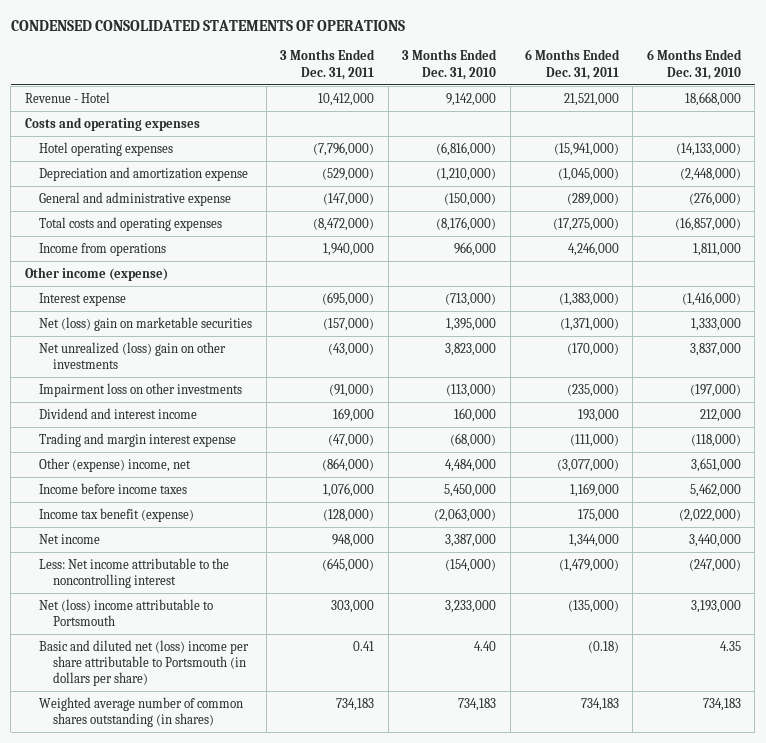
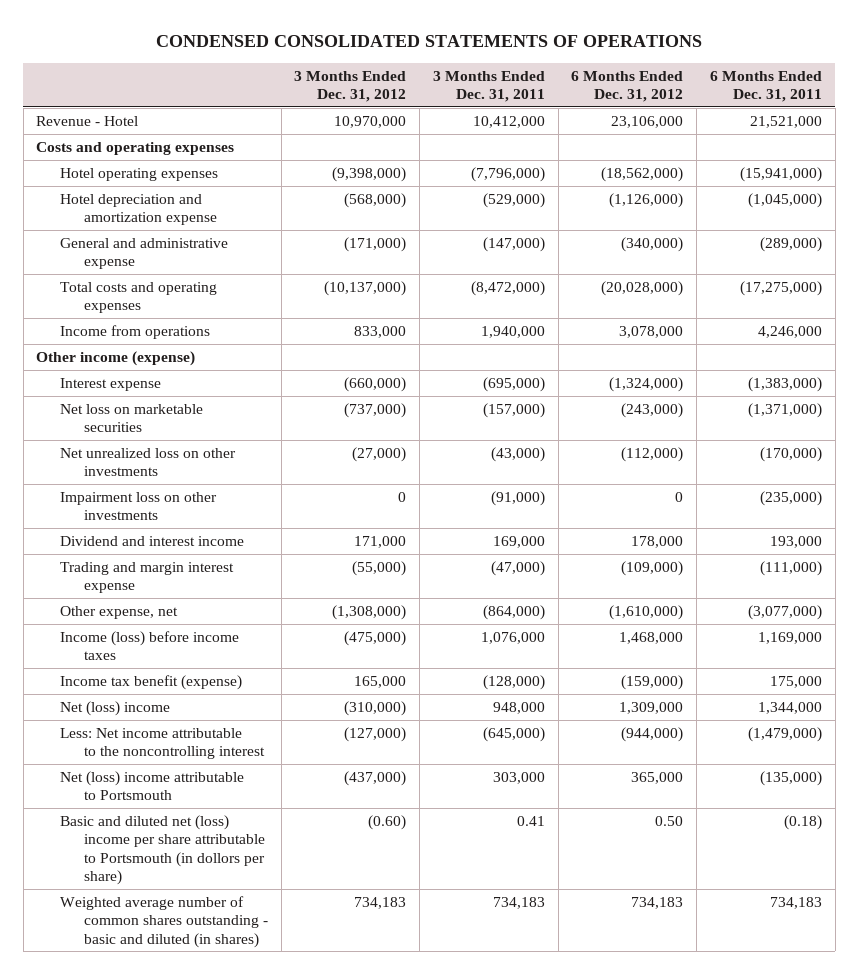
- | 3 Months Ended Dec. 31, 2011 | 3 Months Ended Dec. 31, 2010 | 6 Months Ended Dec. 31, 2011 | 6 Months Ended Dec. 31, 2010
+ | 3 Months Ended Dec. 31, 2012 | 3 Months Ended Dec. 31, 2011 | 6 Months Ended Dec. 31, 2012 | 6 Months Ended Dec. 31, 2011
- Depreciation and amortization expense | (529,000) | (1,210,000) | (1,045,000) | (2,448,000)
+ Hotel depreciation and amortization expense | (568,000) | (529,000) | (1,126,000) | (1,045,000)
- Net (loss) gain on marketable securities | (157,000) | 1,395,000 | (1,371,000) | 1,333,000
- Net unrealized (loss) gain on other investments | (43,000) | 3,823,000 | (170,000) | 3,837,000
+ Net loss on marketable securities | (737,000) | (157,000) | (243,000) | (1,371,000)
+ Net unrealized loss on other investments | (27,000) | (43,000) | (112,000) | (170,000)
- Other (expense) income, net | (864,000) | 4,484,000 | (3,077,000) | 3,651,000
- Income before income taxes | 1,076,000 | 5,450,000 | 1,169,000 | 5,462,000
+ Other expense, net | (1,308,000) | (864,000) | (1,610,000) | (3,077,000)
+ Income (loss) before income taxes | (475,000) | 1,076,000 | 1,468,000 | 1,169,000
- Net income | 948,000 | 3,387,000 | 1,344,000 | 3,440,000
+ Net (loss) income | (310,000) | 948,000 | 1,309,000 | 1,344,000
- Basic and diluted net (loss) income per share attributable to Portsmouth (in dollars per share) | 0.41 | 4.40 | (0.18) | 4.35
- Weighted average number of common shares outstanding (in shares) | 734,183 | 734,183 | 734,183 | 734,183
+ Basic and diluted net (loss) income per share attributable to Portsmouth (in dollors per share) | (0.60) | 0.41 | 0.50 | (0.18)
+ Weighted average number of common shares outstanding - basic and diluted (in shares) | 734,183 | 734,183 | 734,183 | 734,183

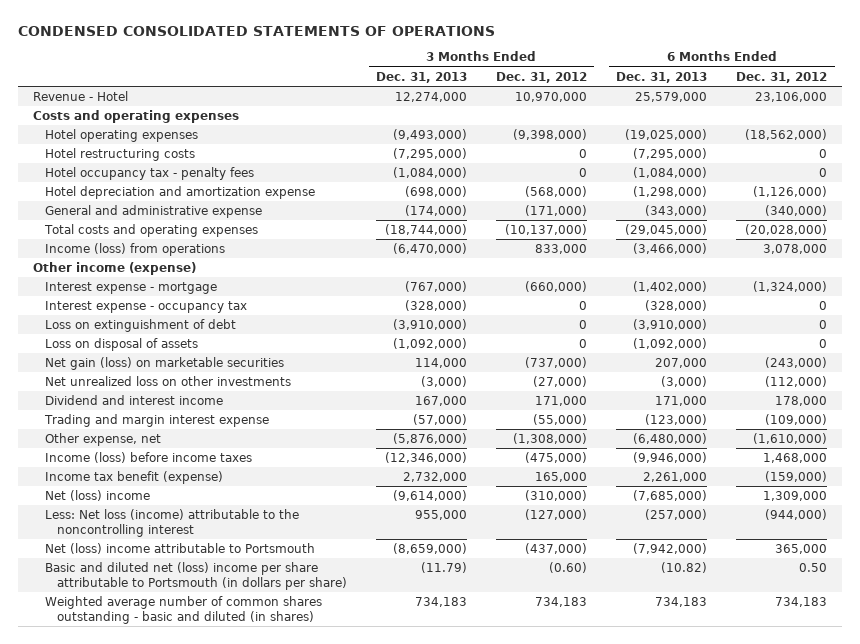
- | 3 Months Ended Dec. 31, 2012 | 3 Months Ended Dec. 31, 2011 | 6 Months Ended Dec. 31, 2012 | 6 Months Ended Dec. 31, 2011
+ | 3 Months Ended Dec. 31, 2013 | 3 Months Ended Dec. 31, 2012 | 6 Months Ended Dec. 31, 2013 | 6 Months Ended Dec. 31, 2012
+ Hotel restructuring costs | (7,295,000) | 0 | (7,295,000) | 0
+ Hotel occupancy tax - penalty fees | (1,084,000) | 0 | (1,084,000) | 0
- Income from operations | 833,000 | 1,940,000 | 3,078,000 | 4,246,000
+ Income (loss) from operations | (6,470,000) | 833,000 | (3,466,000) | 3,078,000
- Interest expense | (660,000) | (695,000) | (1,324,000) | (1,383,000)
- Net loss on marketable securities | (737,000) | (157,000) | (243,000) | (1,371,000)
+ Interest expense - mortgage | (767,000) | (660,000) | (1,402,000) | (1,324,000)
+ Interest expense - occupancy tax | (328,000) | 0 | (328,000) | 0
+ Loss on extinguishment of debt | (3,910,000) | 0 | (3,910,000) | 0
+ Loss on disposal of assets | (1,092,000) | 0 | (1,092,000) | 0
+ Net gain (loss) on marketable securities | 114,000 | (737,000) | 207,000 | (243,000)
- Impairment loss on other investments | 0 | (91,000) | 0 | (235,000)
- Less: Net income attributable to the noncontrolling interest | (127,000) | (645,000) | (944,000) | (1,479,000)
+ Less: Net loss (income) attributable to the noncontrolling interest | 955,000 | (127,000) | (257,000) | (944,000)
- Basic and diluted net (loss) income per share attributable to Portsmouth (in dollors per share) | (0.60) | 0.41 | 0.50 | (0.18)
+ Basic and diluted net (loss) income per share attributable to Portsmouth (in dollars per share) | (11.79) | (0.60) | (10.82) | 0.50

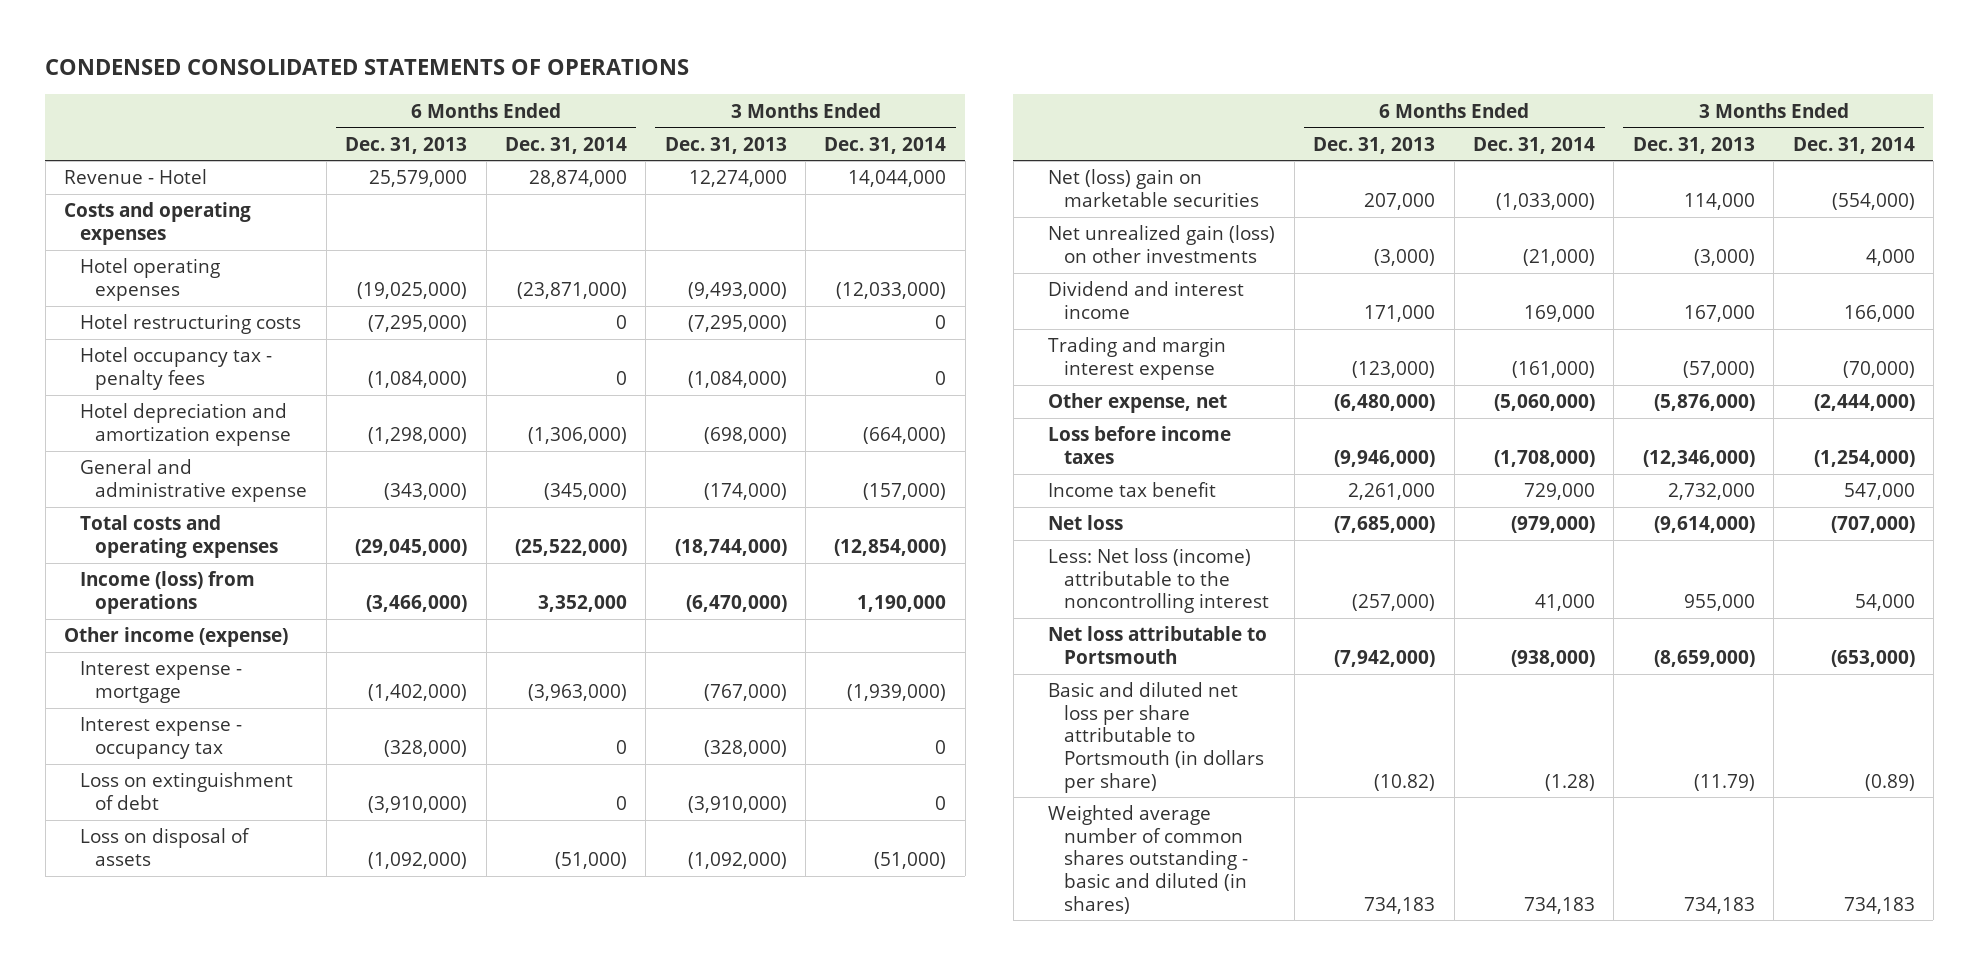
- | 3 Months Ended Dec. 31, 2013 | 3 Months Ended Dec. 31, 2012 | 6 Months Ended Dec. 31, 2013 | 6 Months Ended Dec. 31, 2012
+ | 6 Months Ended Dec. 31, 2013 | 6 Months Ended Dec. 31, 2014 | 3 Months Ended Dec. 31, 2013 | 3 Months Ended Dec. 31, 2014
- Net gain (loss) on marketable securities | 114,000 | (737,000) | 207,000 | (243,000)
- Net unrealized loss on other investments | (3,000) | (27,000) | (3,000) | (112,000)
+ Net (loss) gain on marketable securities | 207,000 | (1,033,000) | 114,000 | (554,000)
+ Net unrealized gain (loss) on other investments | (3,000) | (21,000) | (3,000) | 4,000
- Income (loss) before income taxes | (12,346,000) | (475,000) | (9,946,000) | 1,468,000
- Income tax benefit (expense) | 2,732,000 | 165,000 | 2,261,000 | (159,000)
- Net (loss) income | (9,614,000) | (310,000) | (7,685,000) | 1,309,000
+ Loss before income taxes | (9,946,000) | (1,708,000) | (12,346,000) | (1,254,000)
+ Income tax benefit | 2,261,000 | 729,000 | 2,732,000 | 547,000
+ Net loss | (7,685,000) | (979,000) | (9,614,000) | (707,000)
- Net (loss) income attributable to Portsmouth | (8,659,000) | (437,000) | (7,942,000) | 365,000
- Basic and diluted net (loss) income per share attributable to Portsmouth (in dollars per share) | (11.79) | (0.60) | (10.82) | 0.50
+ Net loss attributable to Portsmouth | (7,942,000) | (938,000) | (8,659,000) | (653,000)
+ Basic and diluted net loss per share attributable to Portsmouth (in dollars per share) | (10.82) | (1.28) | (11.79) | (0.89)

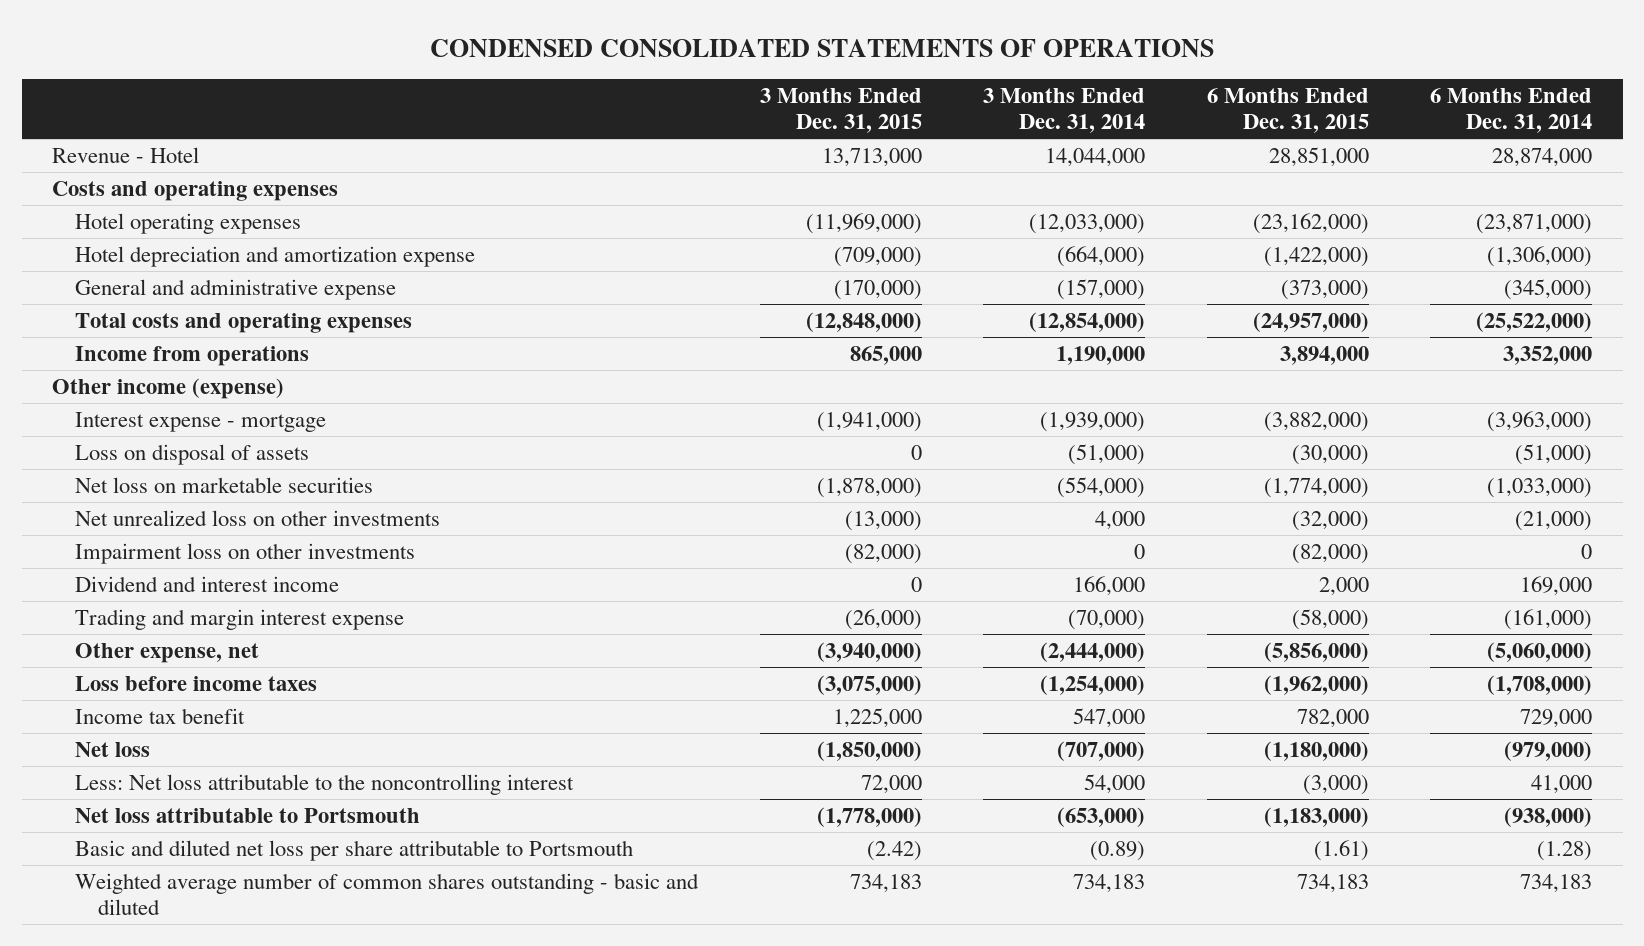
- | 6 Months Ended Dec. 31, 2013 | 6 Months Ended Dec. 31, 2014 | 3 Months Ended Dec. 31, 2013 | 3 Months Ended Dec. 31, 2014
+ | 3 Months Ended Dec. 31, 2015 | 3 Months Ended Dec. 31, 2014 | 6 Months Ended Dec. 31, 2015 | 6 Months Ended Dec. 31, 2014
- Hotel restructuring costs | (7,295,000) | 0 | (7,295,000) | 0
- Hotel occupancy tax - penalty fees | (1,084,000) | 0 | (1,084,000) | 0
- Income (loss) from operations | (3,466,000) | 3,352,000 | (6,470,000) | 1,190,000
+ Income from operations | 865,000 | 1,190,000 | 3,894,000 | 3,352,000
- Interest expense - occupancy tax | (328,000) | 0 | (328,000) | 0
- Loss on extinguishment of debt | (3,910,000) | 0 | (3,910,000) | 0
- Net (loss) gain on marketable securities | 207,000 | (1,033,000) | 114,000 | (554,000)
- Net unrealized gain (loss) on other investments | (3,000) | (21,000) | (3,000) | 4,000
+ Net loss on marketable securities | (1,878,000) | (554,000) | (1,774,000) | (1,033,000)
+ Net unrealized loss on other investments | (13,000) | 4,000 | (32,000) | (21,000)
+ Impairment loss on other investments | (82,000) | 0 | (82,000) | 0
- Less: Net loss (income) attributable to the noncontrolling interest | (257,000) | 41,000 | 955,000 | 54,000
+ Less: Net loss attributable to the noncontrolling interest | 72,000 | 54,000 | (3,000) | 41,000
- Basic and diluted net loss per share attributable to Portsmouth (in dollars per share) | (10.82) | (1.28) | (11.79) | (0.89)
- Weighted average number of common shares outstanding - basic and diluted (in shares) | 734,183 | 734,183 | 734,183 | 734,183
+ Basic and diluted net loss per share attributable to Portsmouth | (2.42) | (0.89) | (1.61) | (1.28)
+ Weighted average number of common shares outstanding - basic and diluted | 734,183 | 734,183 | 734,183 | 734,183

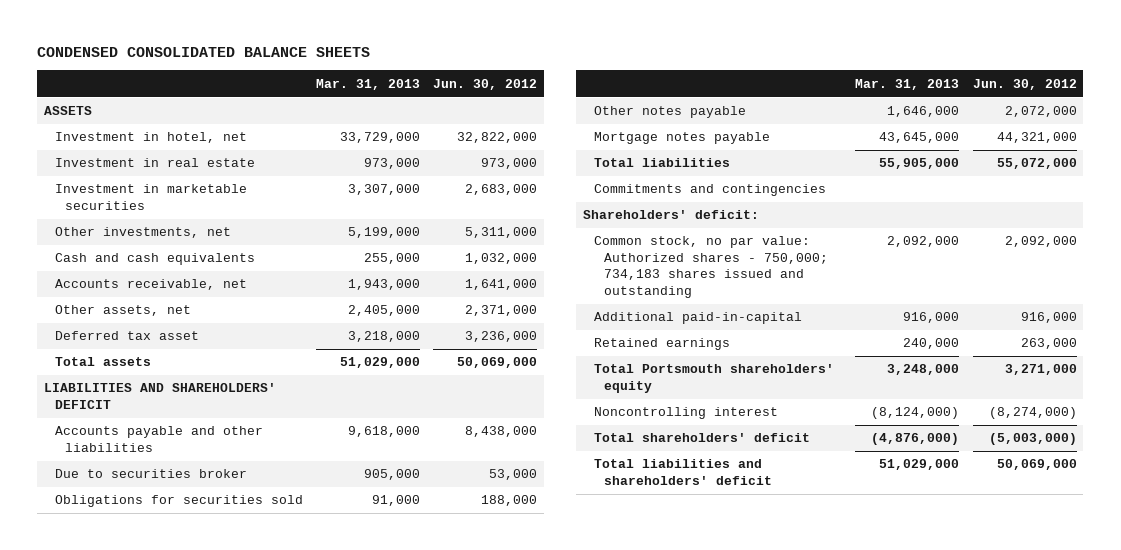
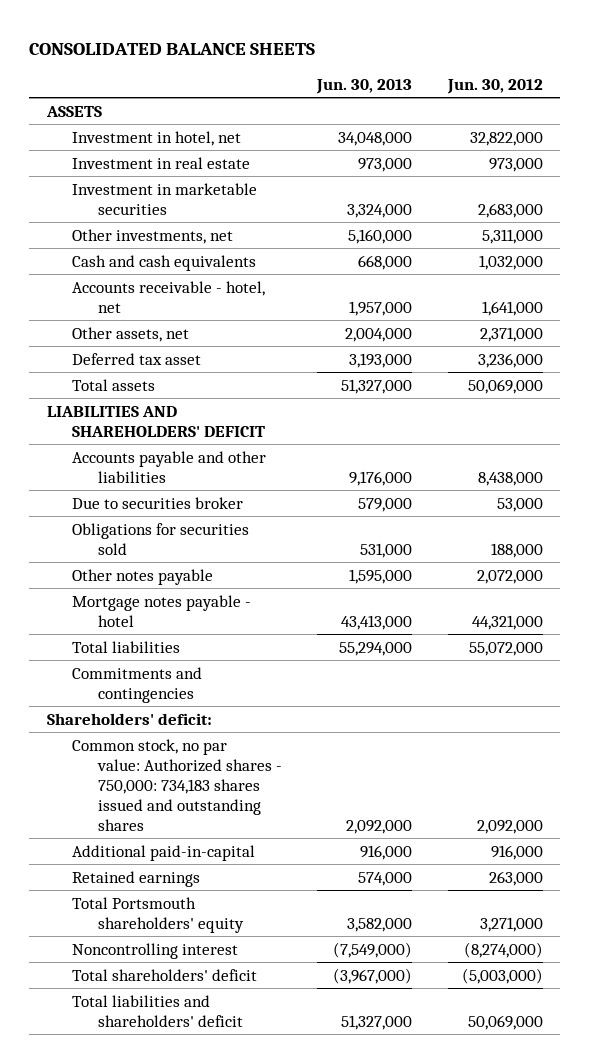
- CONDENSED CONSOLIDATED BALANCE SHEETS
+ CONSOLIDATED BALANCE SHEETS
- | Mar. 31, 2013 | Jun. 30, 2012
+ | Jun. 30, 2013 | Jun. 30, 2012
- Accounts receivable, net | 1,943,000 | 1,641,000
+ Accounts receivable - hotel, net | 1,957,000 | 1,641,000
- Mortgage notes payable | 43,645,000 | 44,321,000
+ Mortgage notes payable - hotel | 43,413,000 | 44,321,000
- Common stock, no par value: Authorized shares - 750,000; 734,183 shares issued and outstanding | 2,092,000 | 2,092,000
+ Common stock, no par value: Authorized shares - 750,000: 734,183 shares issued and outstanding shares | 2,092,000 | 2,092,000

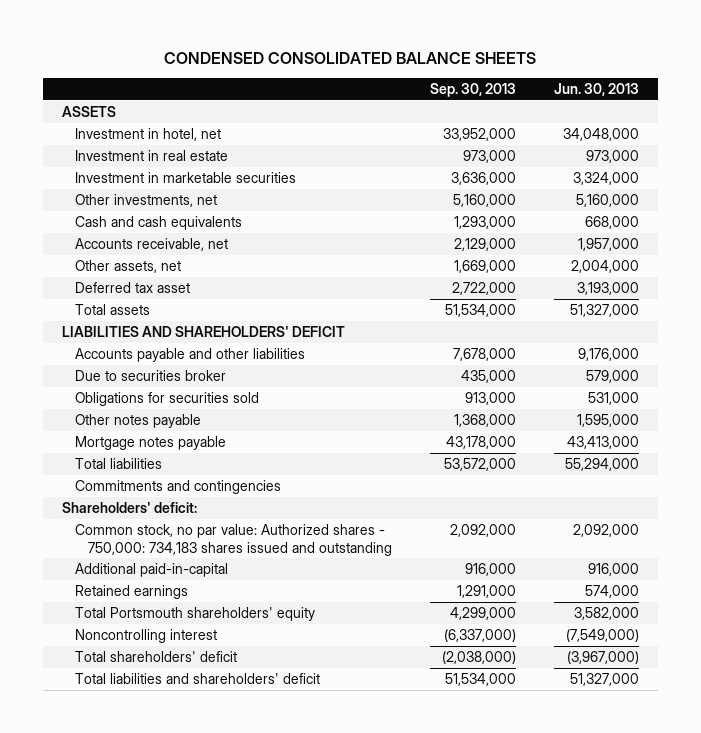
- CONSOLIDATED BALANCE SHEETS
+ CONDENSED CONSOLIDATED BALANCE SHEETS
- | Jun. 30, 2013 | Jun. 30, 2012
+ | Sep. 30, 2013 | Jun. 30, 2013
- Accounts receivable - hotel, net | 1,957,000 | 1,641,000
+ Accounts receivable, net | 2,129,000 | 1,957,000
- Mortgage notes payable - hotel | 43,413,000 | 44,321,000
+ Mortgage notes payable | 43,178,000 | 43,413,000
- Common stock, no par value: Authorized shares - 750,000: 734,183 shares issued and outstanding shares | 2,092,000 | 2,092,000
+ Common stock, no par value: Authorized shares - 750,000: 734,183 shares issued and outstanding | 2,092,000 | 2,092,000

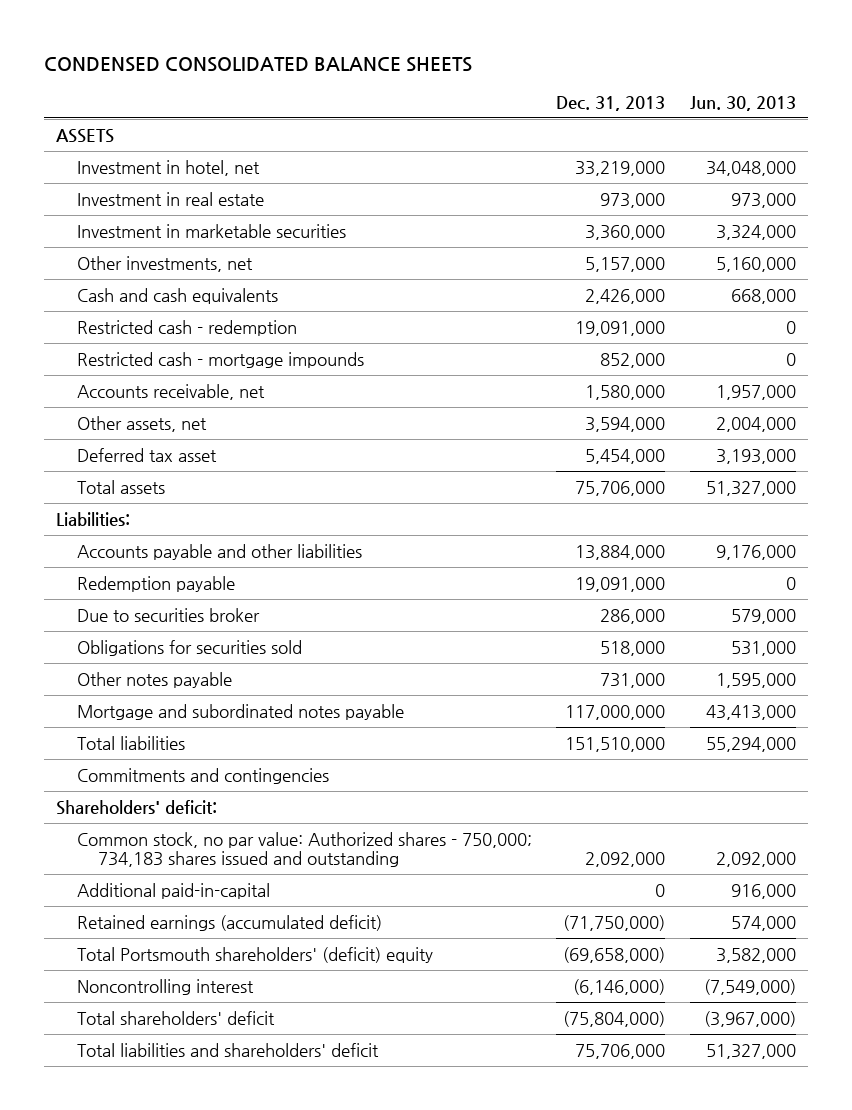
- | Sep. 30, 2013 | Jun. 30, 2013
+ | Dec. 31, 2013 | Jun. 30, 2013
+ Restricted cash - redemption | 19,091,000 | 0
+ Restricted cash - mortgage impounds | 852,000 | 0
- LIABILITIES AND SHAREHOLDERS' DEFICIT
+ Liabilities:
+ Redemption payable | 19,091,000 | 0
- Mortgage notes payable | 43,178,000 | 43,413,000
+ Mortgage and subordinated notes payable | 117,000,000 | 43,413,000
- Common stock, no par value: Authorized shares - 750,000: 734,183 shares issued and outstanding | 2,092,000 | 2,092,000
+ Common stock, no par value: Authorized shares - 750,000; 734,183 shares issued and outstanding | 2,092,000 | 2,092,000
- Retained earnings | 1,291,000 | 574,000
- Total Portsmouth shareholders' equity | 4,299,000 | 3,582,000
+ Retained earnings (accumulated deficit) | (71,750,000) | 574,000
+ Total Portsmouth shareholders' (deficit) equity | (69,658,000) | 3,582,000

